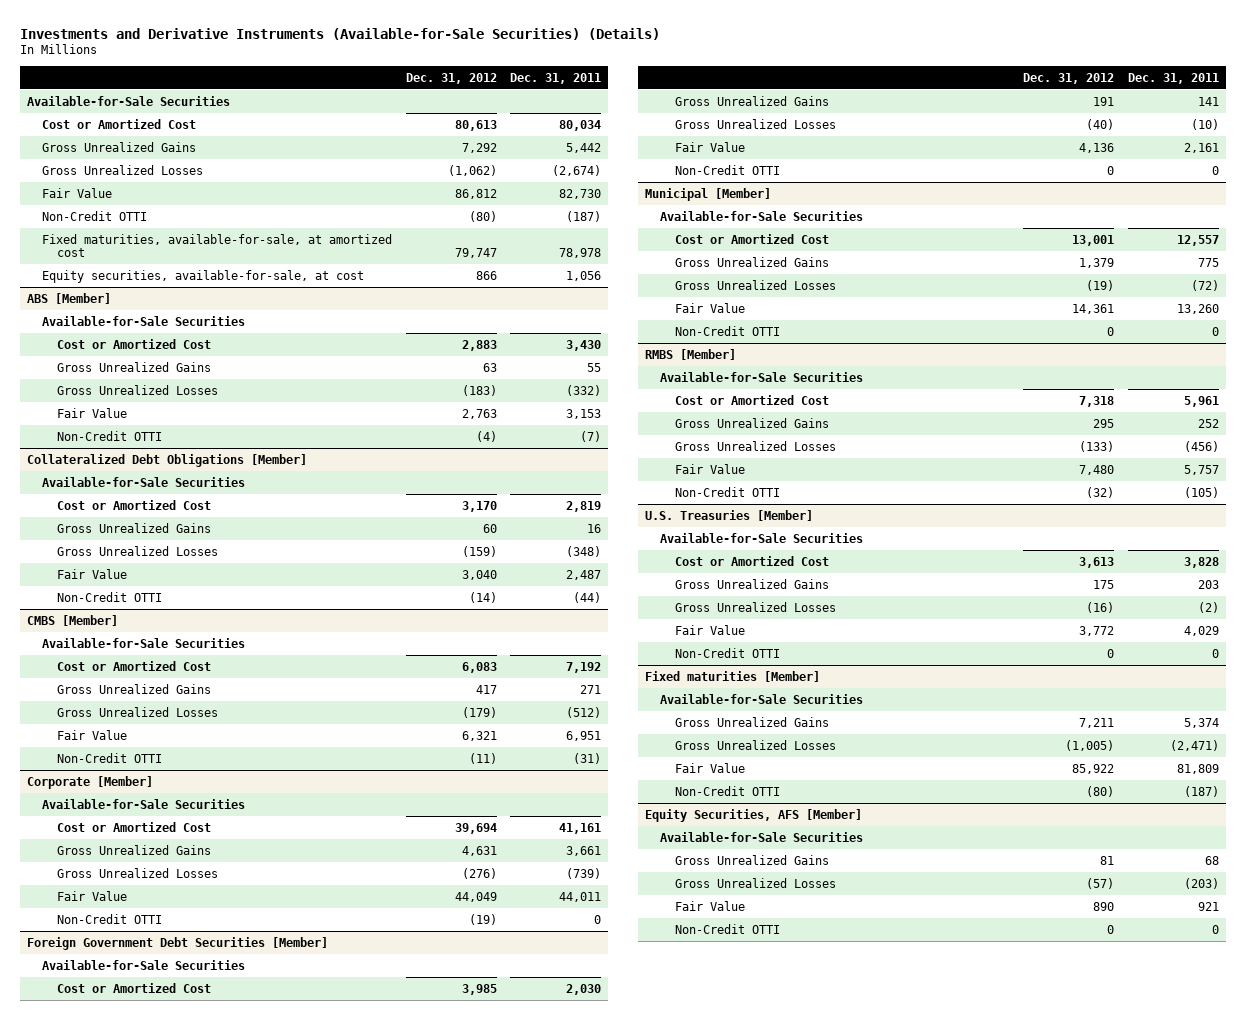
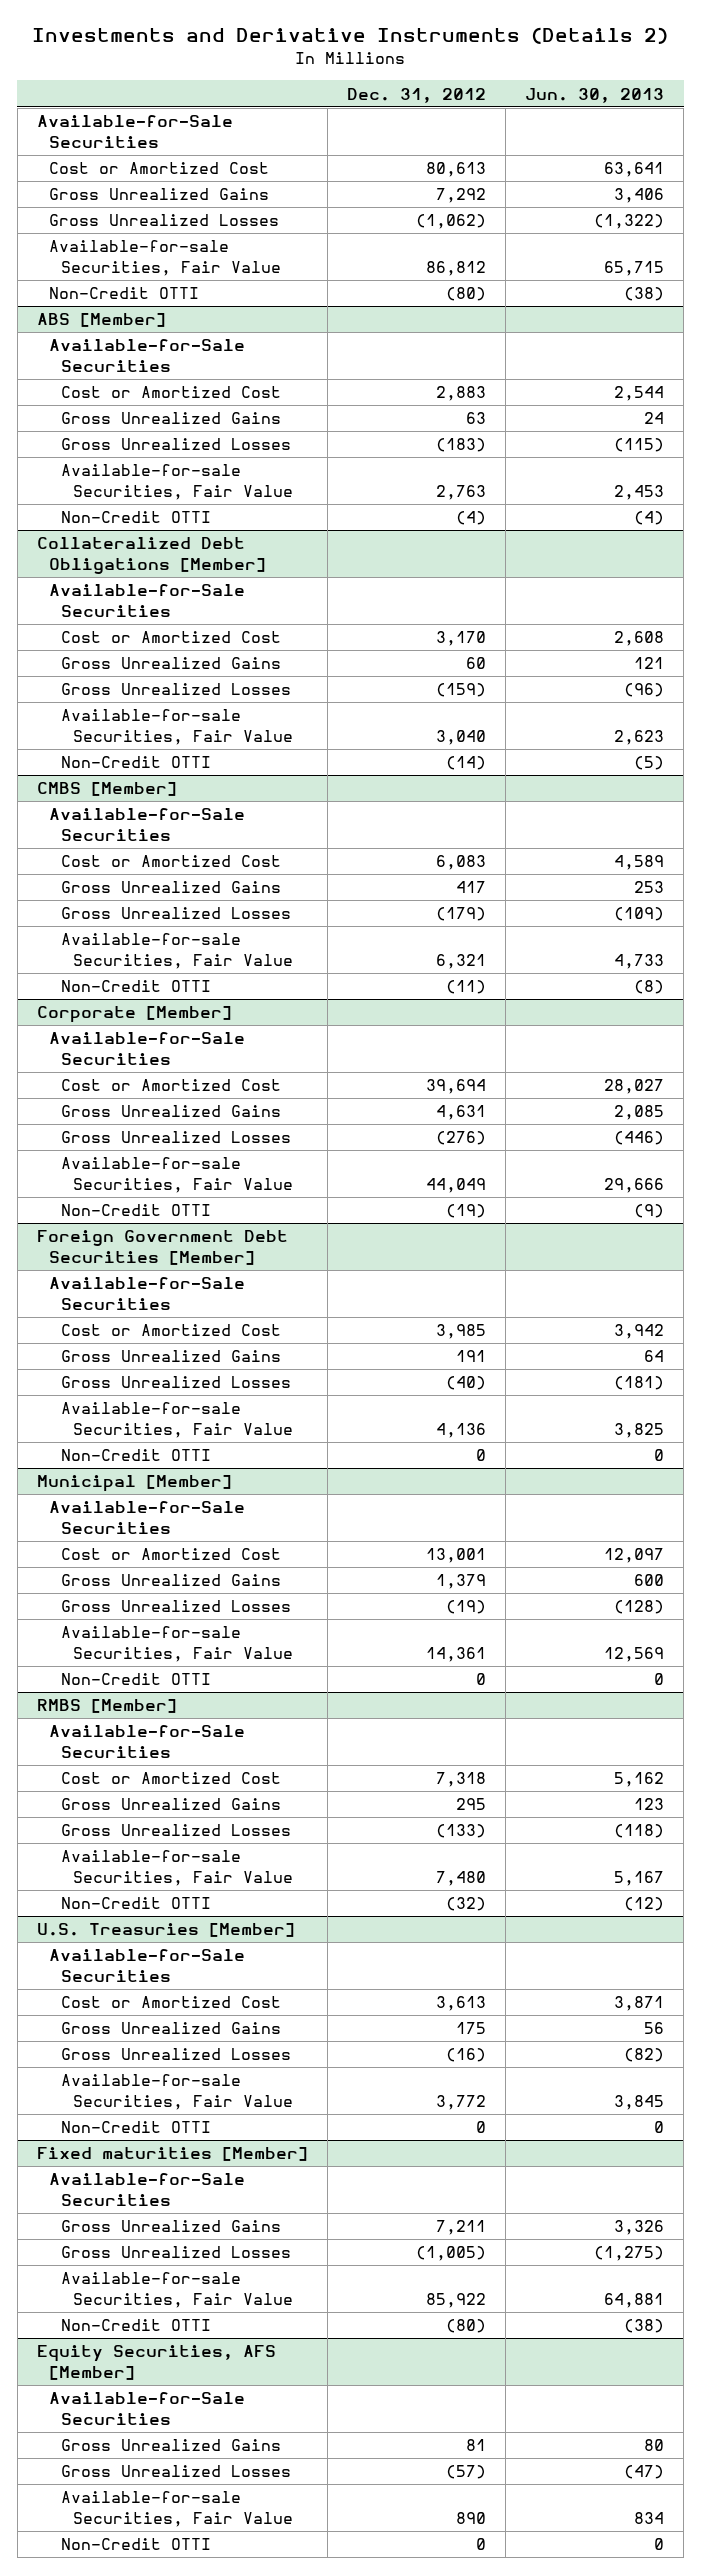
- Investments and Derivative Instruments (Available-for-Sale Securities) (Details)
+ Investments and Derivative Instruments (Details 2)
- | Dec. 31, 2012 | Dec. 31, 2011
+ | Dec. 31, 2012 | Jun. 30, 2013
- Fair Value | 86,812 | 82,730
+ Available-for-sale Securities, Fair Value | 86,812 | 65,715
- Fixed maturities, available-for-sale, at amortized cost | 79,747 | 78,978
- Equity securities, available-for-sale, at cost | 866 | 1,056
@ ABS [Member]
- Fair Value | 2,763 | 3,153
+ Available-for-sale Securities, Fair Value | 2,763 | 2,453
@ Collateralized Debt Obligations [Member]
- Fair Value | 3,040 | 2,487
+ Available-for-sale Securities, Fair Value | 3,040 | 2,623
@ CMBS [Member]
- Fair Value | 6,321 | 6,951
+ Available-for-sale Securities, Fair Value | 6,321 | 4,733
@ Corporate [Member]
- Fair Value | 44,049 | 44,011
+ Available-for-sale Securities, Fair Value | 44,049 | 29,666
@ Foreign Government Debt Securities [Member]
- Fair Value | 4,136 | 2,161
+ Available-for-sale Securities, Fair Value | 4,136 | 3,825
@ Municipal [Member]
- Fair Value | 14,361 | 13,260
+ Available-for-sale Securities, Fair Value | 14,361 | 12,569
@ RMBS [Member]
- Fair Value | 7,480 | 5,757
+ Available-for-sale Securities, Fair Value | 7,480 | 5,167
@ U.S. Treasuries [Member]
- Fair Value | 3,772 | 4,029
+ Available-for-sale Securities, Fair Value | 3,772 | 3,845
@ Fixed maturities [Member]
- Fair Value | 85,922 | 81,809
+ Available-for-sale Securities, Fair Value | 85,922 | 64,881
@ Equity Securities, AFS [Member]
- Fair Value | 890 | 921
+ Available-for-sale Securities, Fair Value | 890 | 834

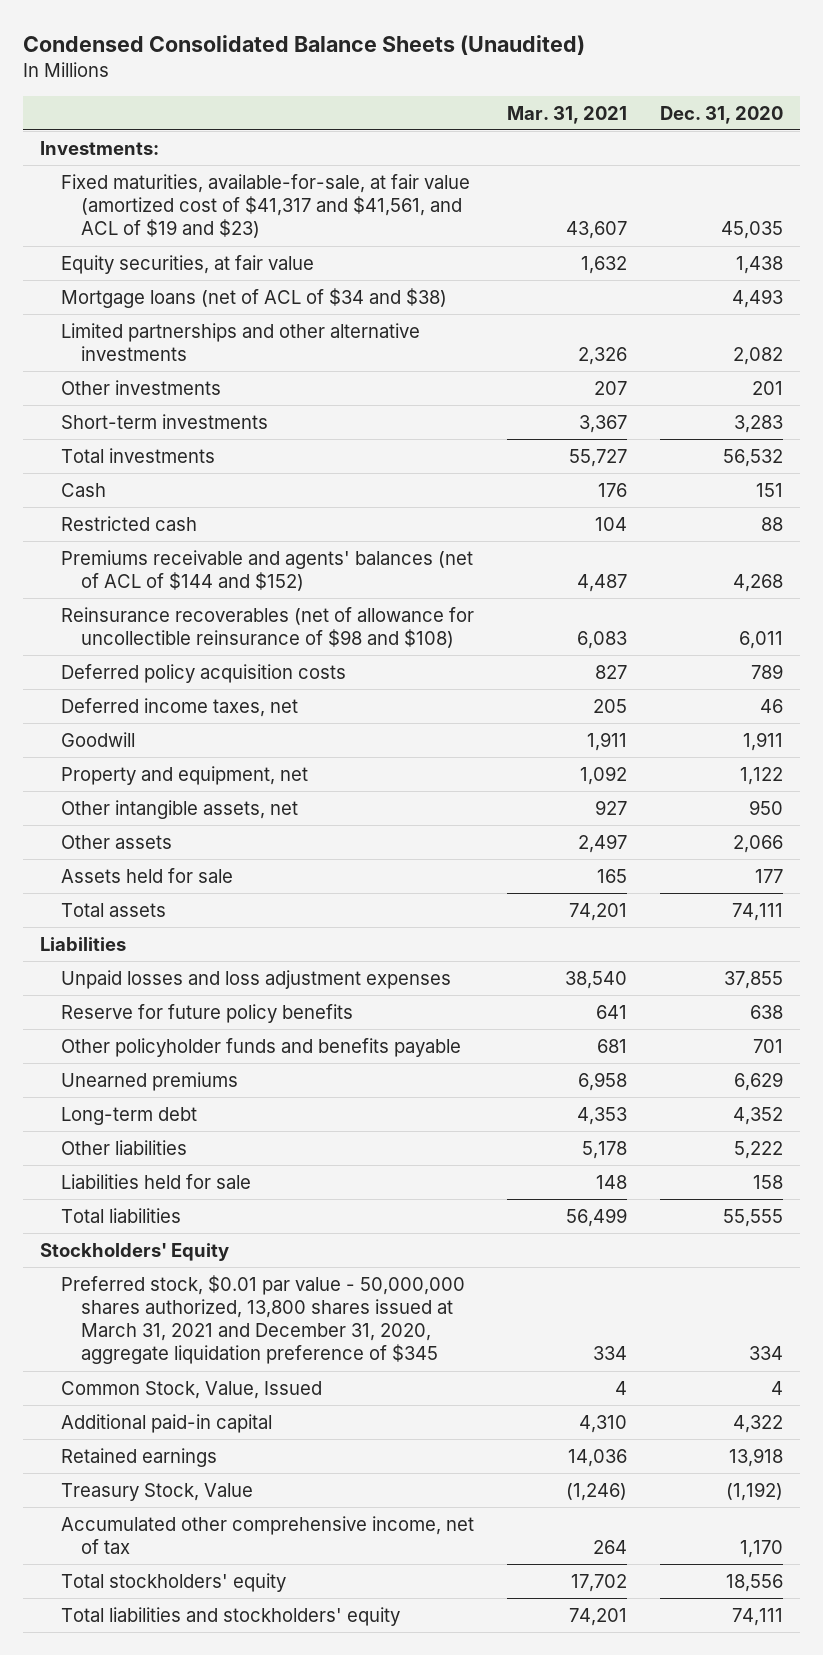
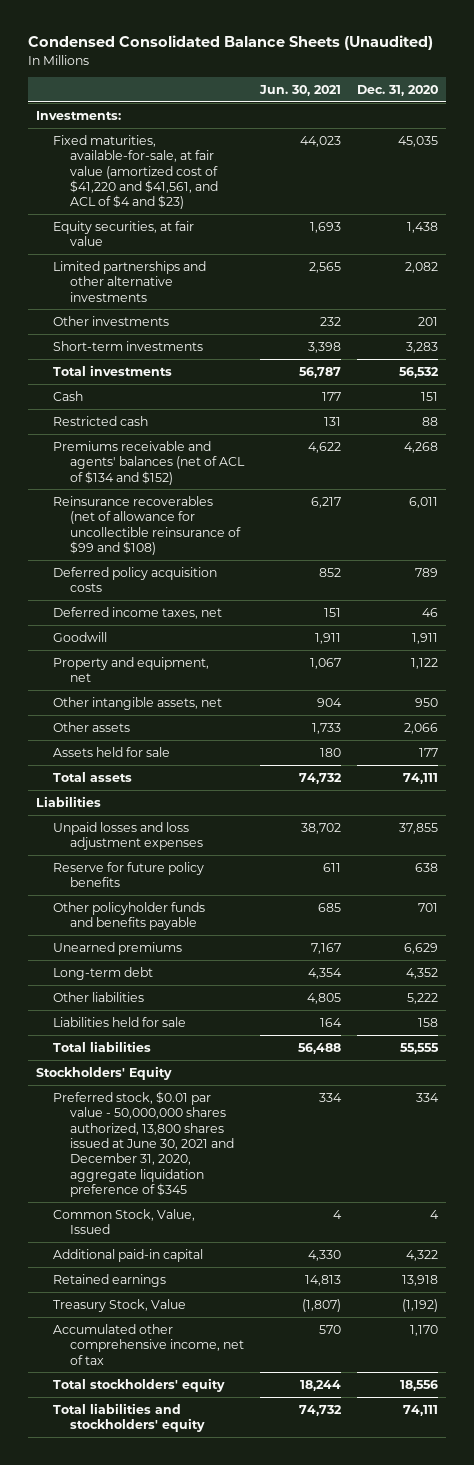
- | Mar. 31, 2021 | Dec. 31, 2020
+ | Jun. 30, 2021 | Dec. 31, 2020
- Fixed maturities, available-for-sale, at fair value (amortized cost of $41,317 and $41,561, and ACL of $19 and $23) | 43,607 | 45,035
+ Fixed maturities, available-for-sale, at fair value (amortized cost of $41,220 and $41,561, and ACL of $4 and $23) | 44,023 | 45,035
- Mortgage loans (net of ACL of $34 and $38) | | 4,493
- Premiums receivable and agents' balances (net of ACL of $144 and $152) | 4,487 | 4,268
- Reinsurance recoverables (net of allowance for uncollectible reinsurance of $98 and $108) | 6,083 | 6,011
+ Premiums receivable and agents' balances (net of ACL of $134 and $152) | 4,622 | 4,268
+ Reinsurance recoverables (net of allowance for uncollectible reinsurance of $99 and $108) | 6,217 | 6,011
- Preferred stock, $0.01 par value - 50,000,000 shares authorized, 13,800 shares issued at March 31, 2021 and December 31, 2020, aggregate liquidation preference of $345 | 334 | 334
+ Preferred stock, $0.01 par value - 50,000,000 shares authorized, 13,800 shares issued at June 30, 2021 and December 31, 2020, aggregate liquidation preference of $345 | 334 | 334

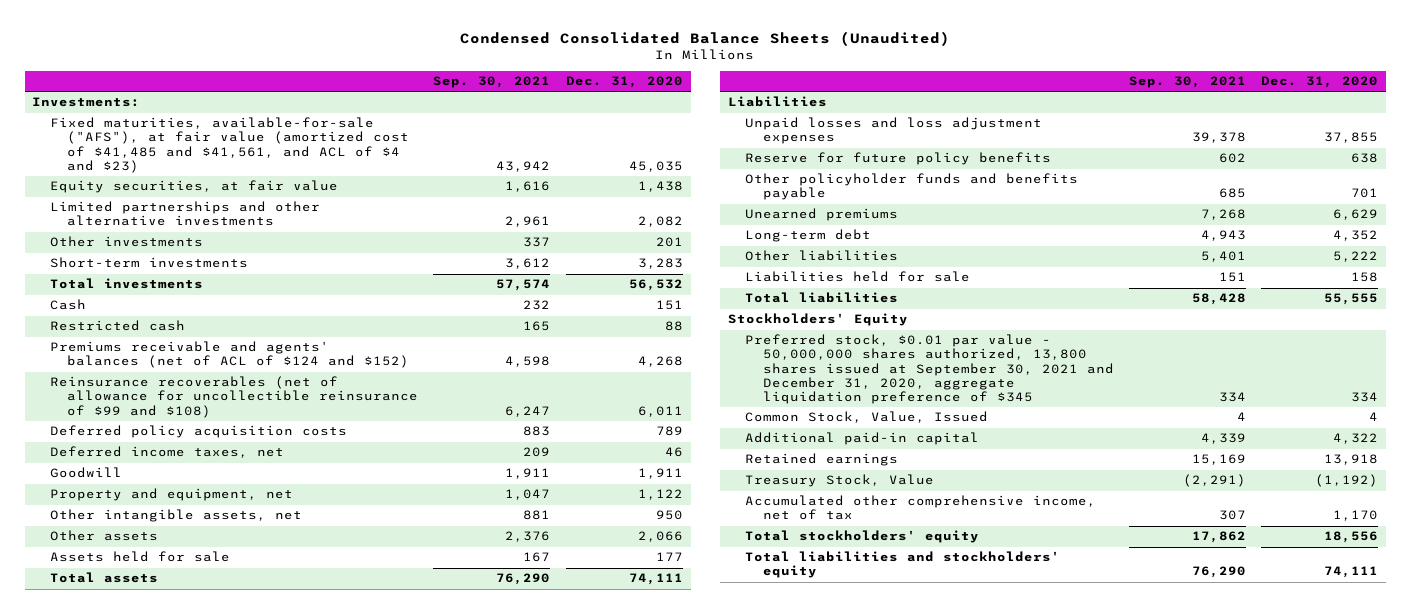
- | Jun. 30, 2021 | Dec. 31, 2020
+ | Sep. 30, 2021 | Dec. 31, 2020
- Fixed maturities, available-for-sale, at fair value (amortized cost of $41,220 and $41,561, and ACL of $4 and $23) | 44,023 | 45,035
+ Fixed maturities, available-for-sale ("AFS"), at fair value (amortized cost of $41,485 and $41,561, and ACL of $4 and $23) | 43,942 | 45,035
- Premiums receivable and agents' balances (net of ACL of $134 and $152) | 4,622 | 4,268
+ Premiums receivable and agents' balances (net of ACL of $124 and $152) | 4,598 | 4,268
- Preferred stock, $0.01 par value - 50,000,000 shares authorized, 13,800 shares issued at June 30, 2021 and December 31, 2020, aggregate liquidation preference of $345 | 334 | 334
+ Preferred stock, $0.01 par value - 50,000,000 shares authorized, 13,800 shares issued at September 30, 2021 and December 31, 2020, aggregate liquidation preference of $345 | 334 | 334

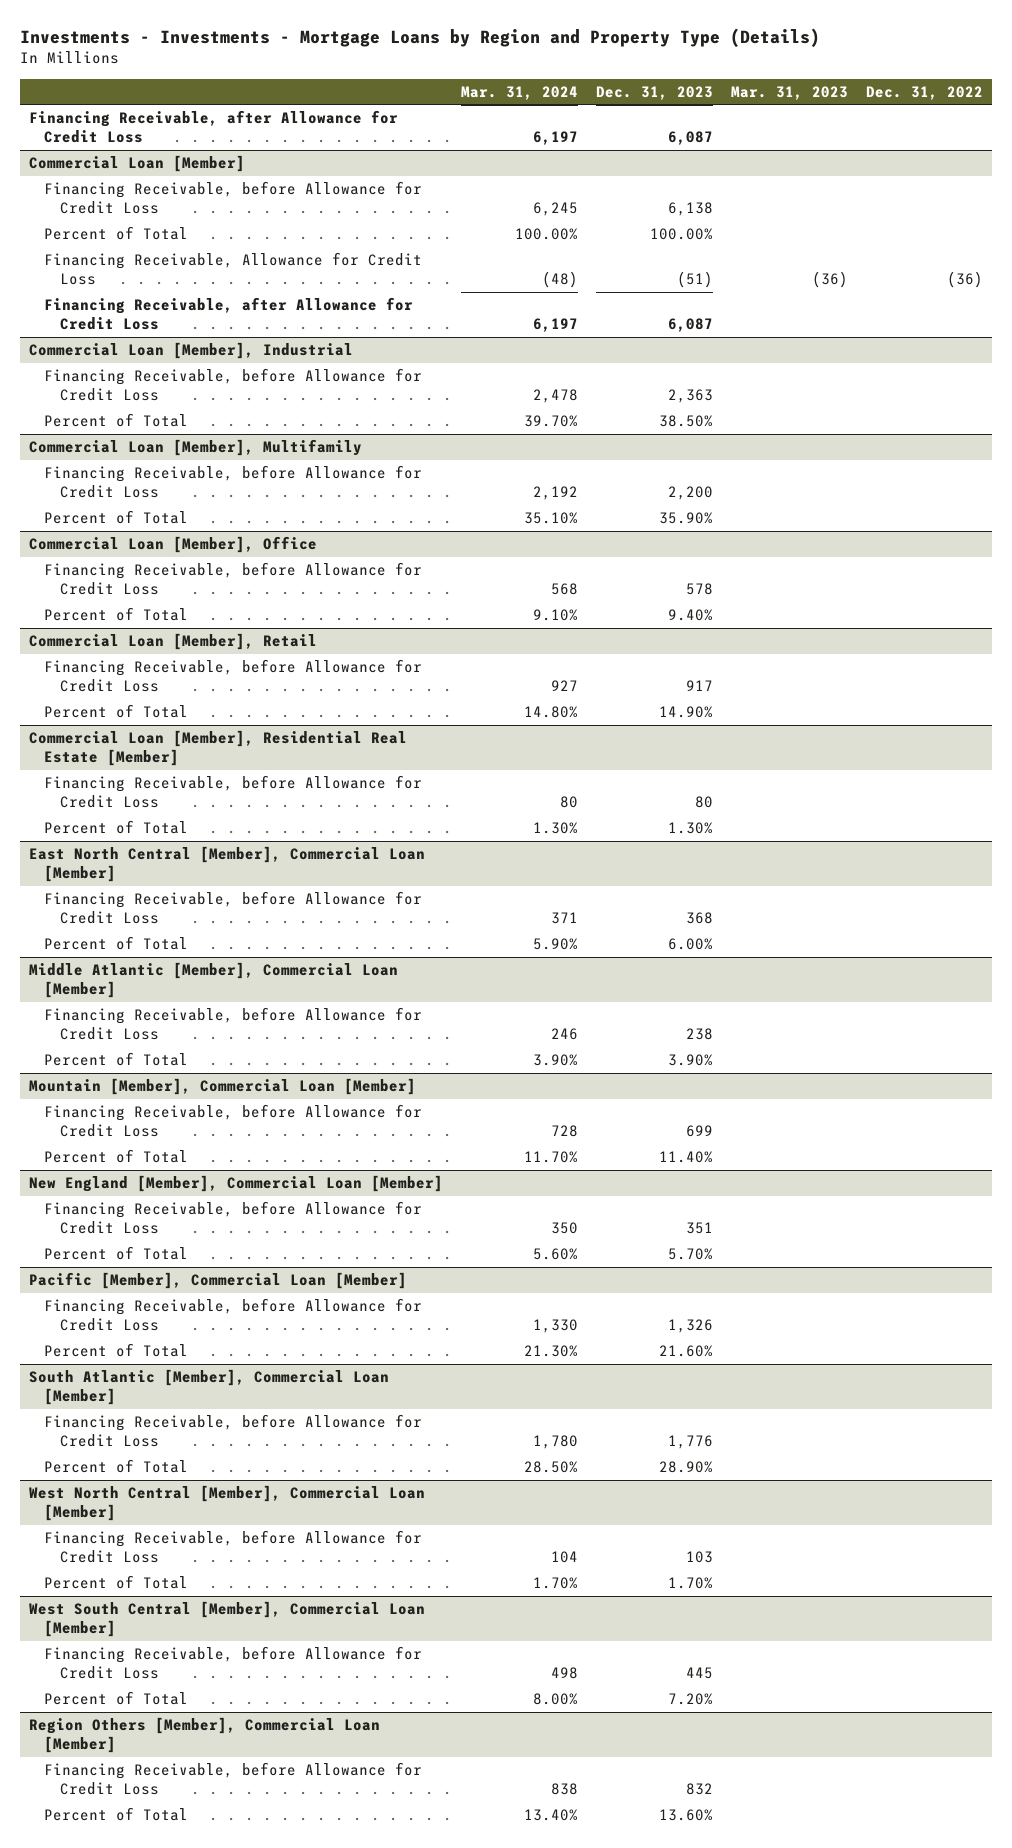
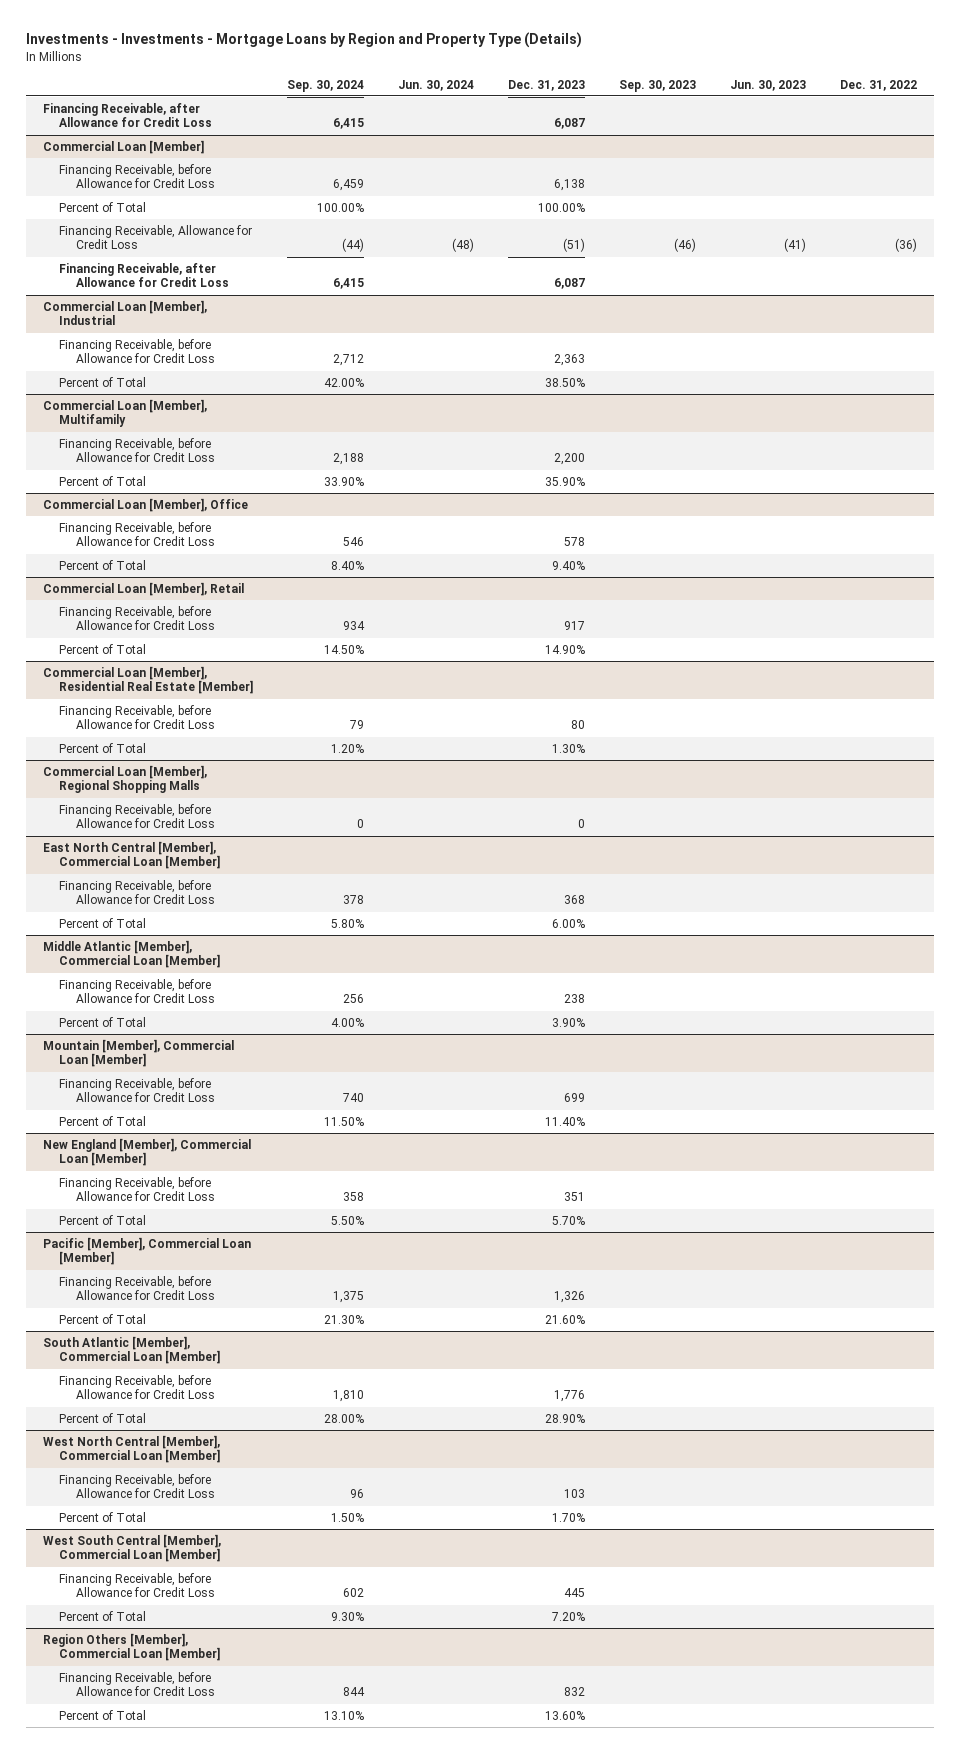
- | Mar. 31, 2024 | Dec. 31, 2023 | Mar. 31, 2023 | Dec. 31, 2022
+ | Sep. 30, 2024 | Jun. 30, 2024 | Dec. 31, 2023 | Sep. 30, 2023 | Jun. 30, 2023 | Dec. 31, 2022
+ Commercial Loan [Member], Regional Shopping Malls
+ Financing Receivable, before Allowance for Credit Loss | 0 | | 0 | | |

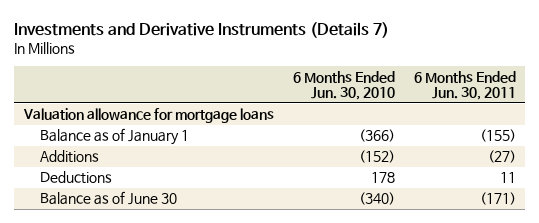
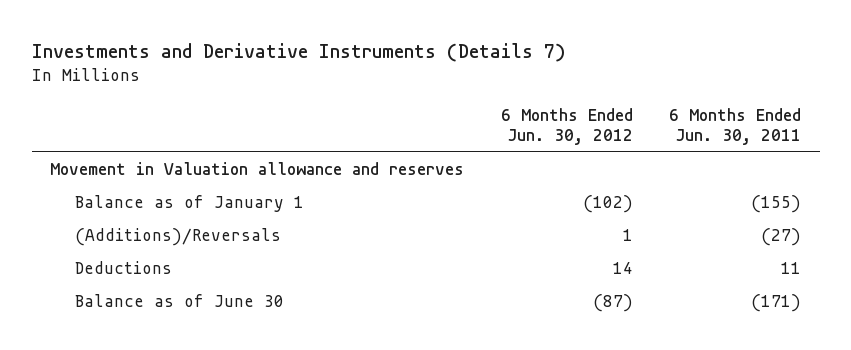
- | 6 Months Ended Jun. 30, 2010 | 6 Months Ended Jun. 30, 2011
+ | 6 Months Ended Jun. 30, 2012 | 6 Months Ended Jun. 30, 2011
- Valuation allowance for mortgage loans
+ Movement in Valuation allowance and reserves
- Additions | (152) | (27)
+ (Additions)/Reversals | 1 | (27)

